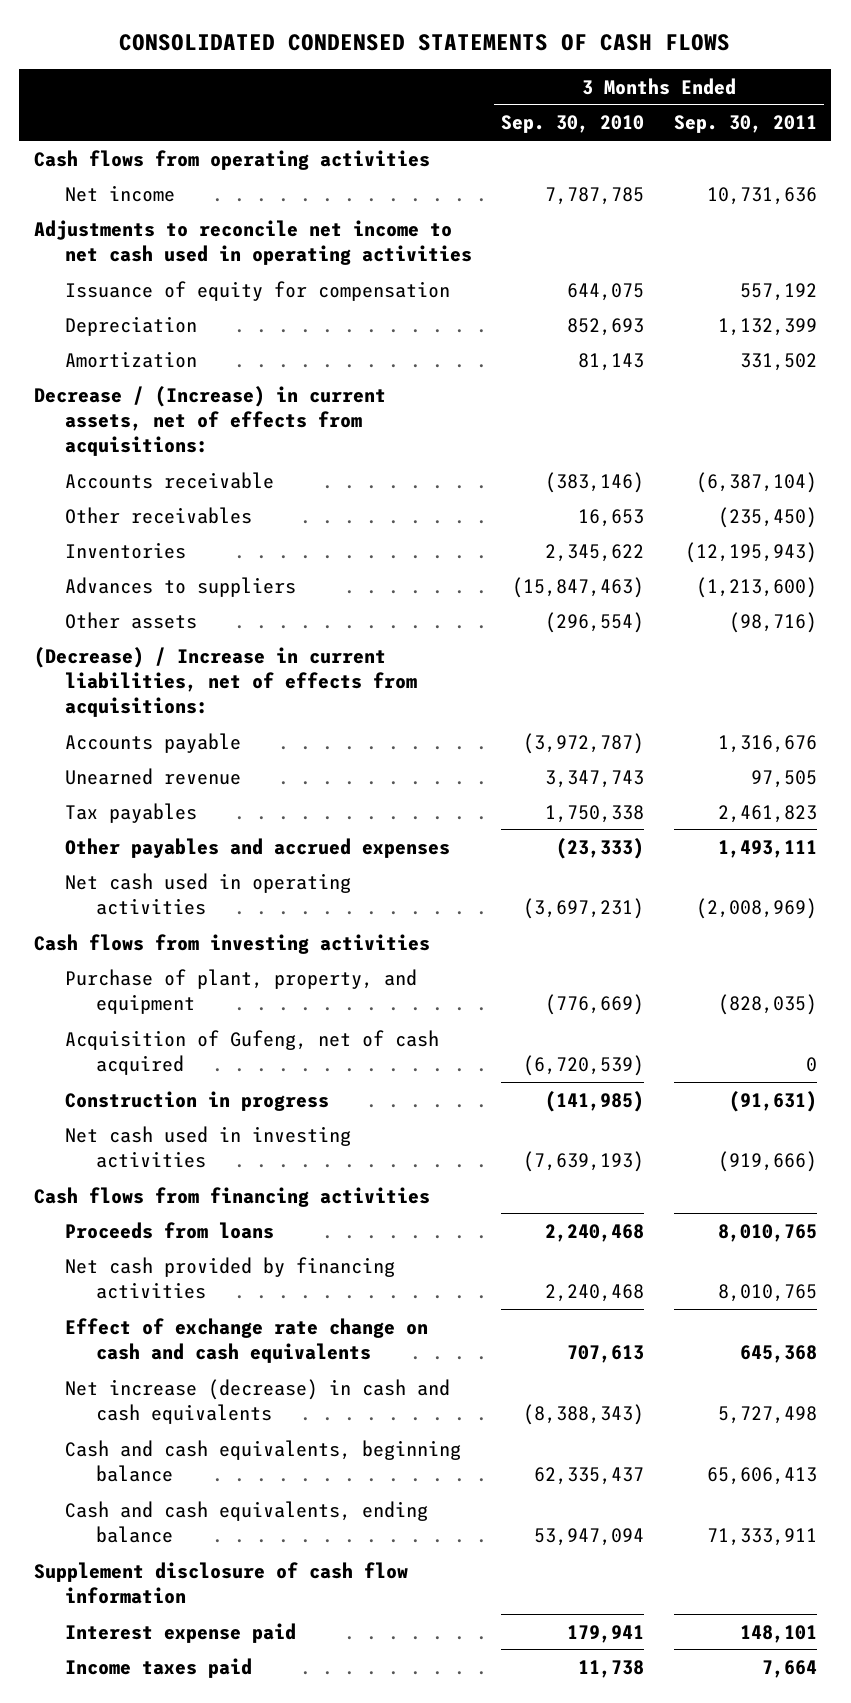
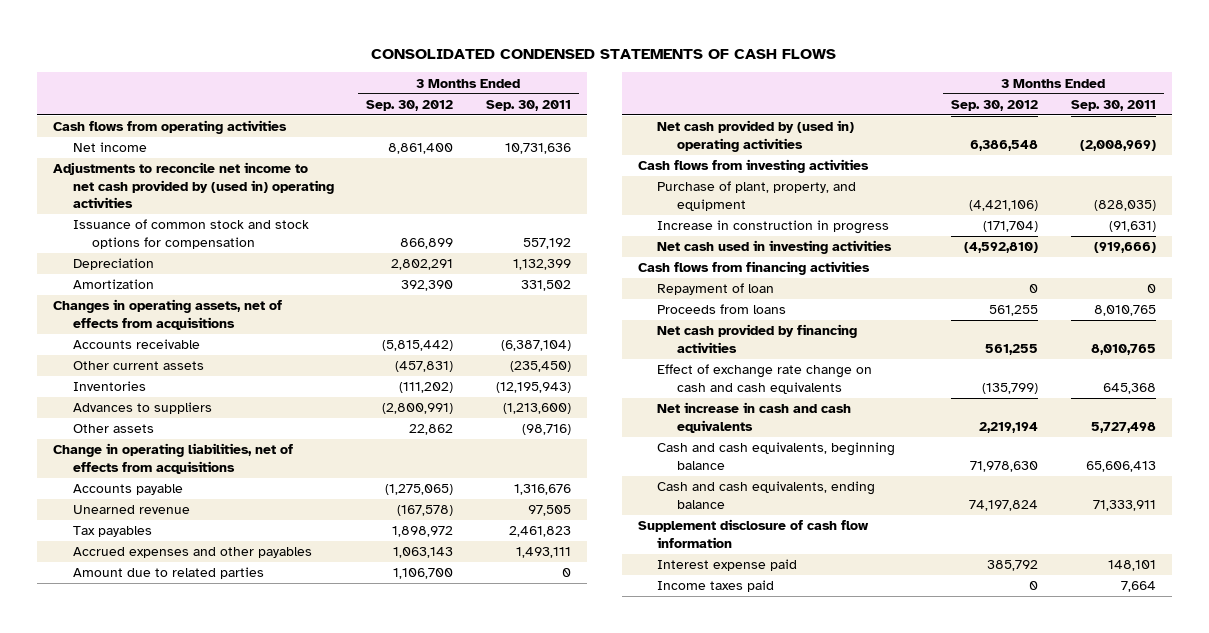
- | 3 Months Ended Sep. 30, 2010 | 3 Months Ended Sep. 30, 2011
+ | 3 Months Ended Sep. 30, 2012 | 3 Months Ended Sep. 30, 2011
- Adjustments to reconcile net income to net cash used in operating activities
- Issuance of equity for compensation | 644,075 | 557,192
+ Adjustments to reconcile net income to net cash provided by (used in) operating activities
+ Issuance of common stock and stock options for compensation | 866,899 | 557,192
- Decrease / (Increase) in current assets, net of effects from acquisitions:
+ Changes in operating assets, net of effects from acquisitions
- Other receivables | 16,653 | (235,450)
+ Other current assets | (457,831) | (235,450)
- (Decrease) / Increase in current liabilities, net of effects from acquisitions:
+ Change in operating liabilities, net of effects from acquisitions
- Other payables and accrued expenses | (23,333) | 1,493,111
- Net cash used in operating activities | (3,697,231) | (2,008,969)
+ Accrued expenses and other payables | 1,063,143 | 1,493,111
+ Amount due to related parties | 1,106,700 | 0
+ Net cash provided by (used in) operating activities | 6,386,548 | (2,008,969)
- Acquisition of Gufeng, net of cash acquired | (6,720,539) | 0
- Construction in progress | (141,985) | (91,631)
+ Increase in construction in progress | (171,704) | (91,631)
+ Repayment of loan | 0 | 0
- Net increase (decrease) in cash and cash equivalents | (8,388,343) | 5,727,498
+ Net increase in cash and cash equivalents | 2,219,194 | 5,727,498

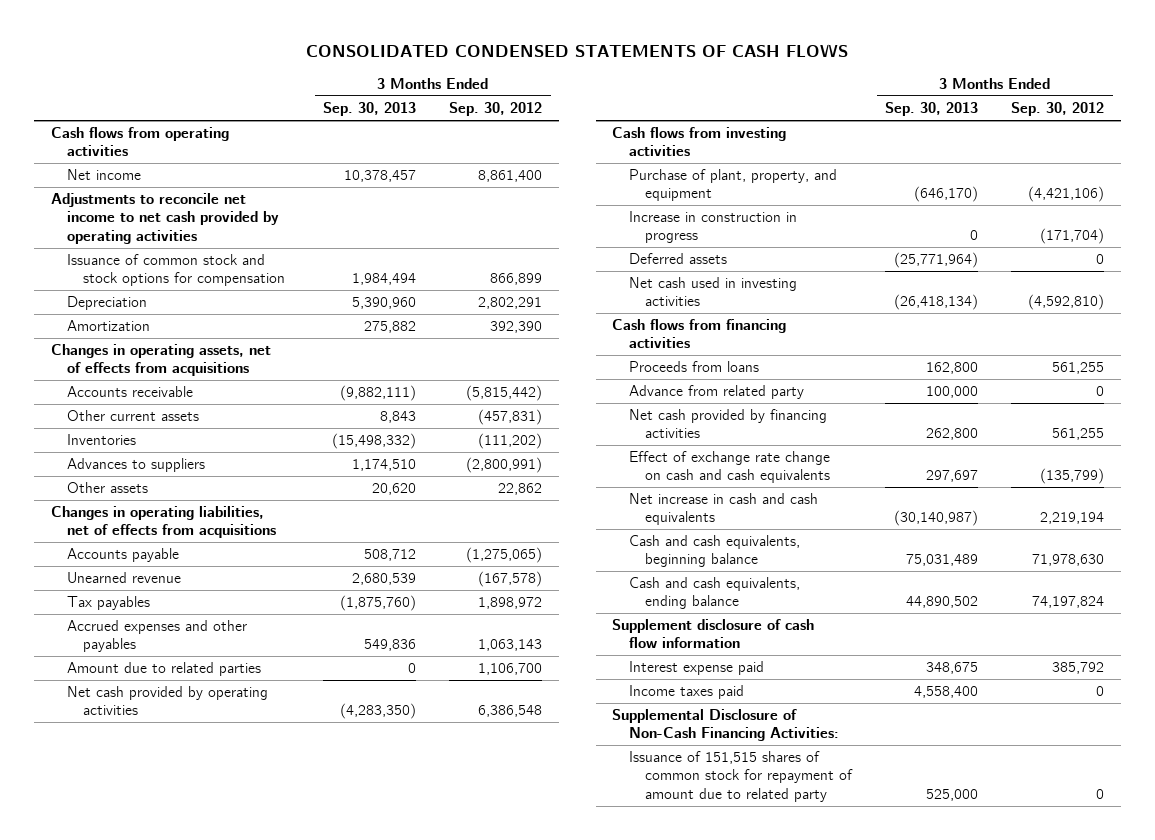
- | 3 Months Ended Sep. 30, 2012 | 3 Months Ended Sep. 30, 2011
+ | 3 Months Ended Sep. 30, 2013 | 3 Months Ended Sep. 30, 2012
- Adjustments to reconcile net income to net cash provided by (used in) operating activities
+ Adjustments to reconcile net income to net cash provided by operating activities
- Change in operating liabilities, net of effects from acquisitions
+ Changes in operating liabilities, net of effects from acquisitions
- Net cash provided by (used in) operating activities | 6,386,548 | (2,008,969)
+ Net cash provided by operating activities | (4,283,350) | 6,386,548
+ Deferred assets | (25,771,964) | 0
- Repayment of loan | 0 | 0
+ Advance from related party | 100,000 | 0
+ Supplemental Disclosure of Non-Cash Financing Activities:
+ Issuance of 151,515 shares of common stock for repayment of amount due to related party | 525,000 | 0

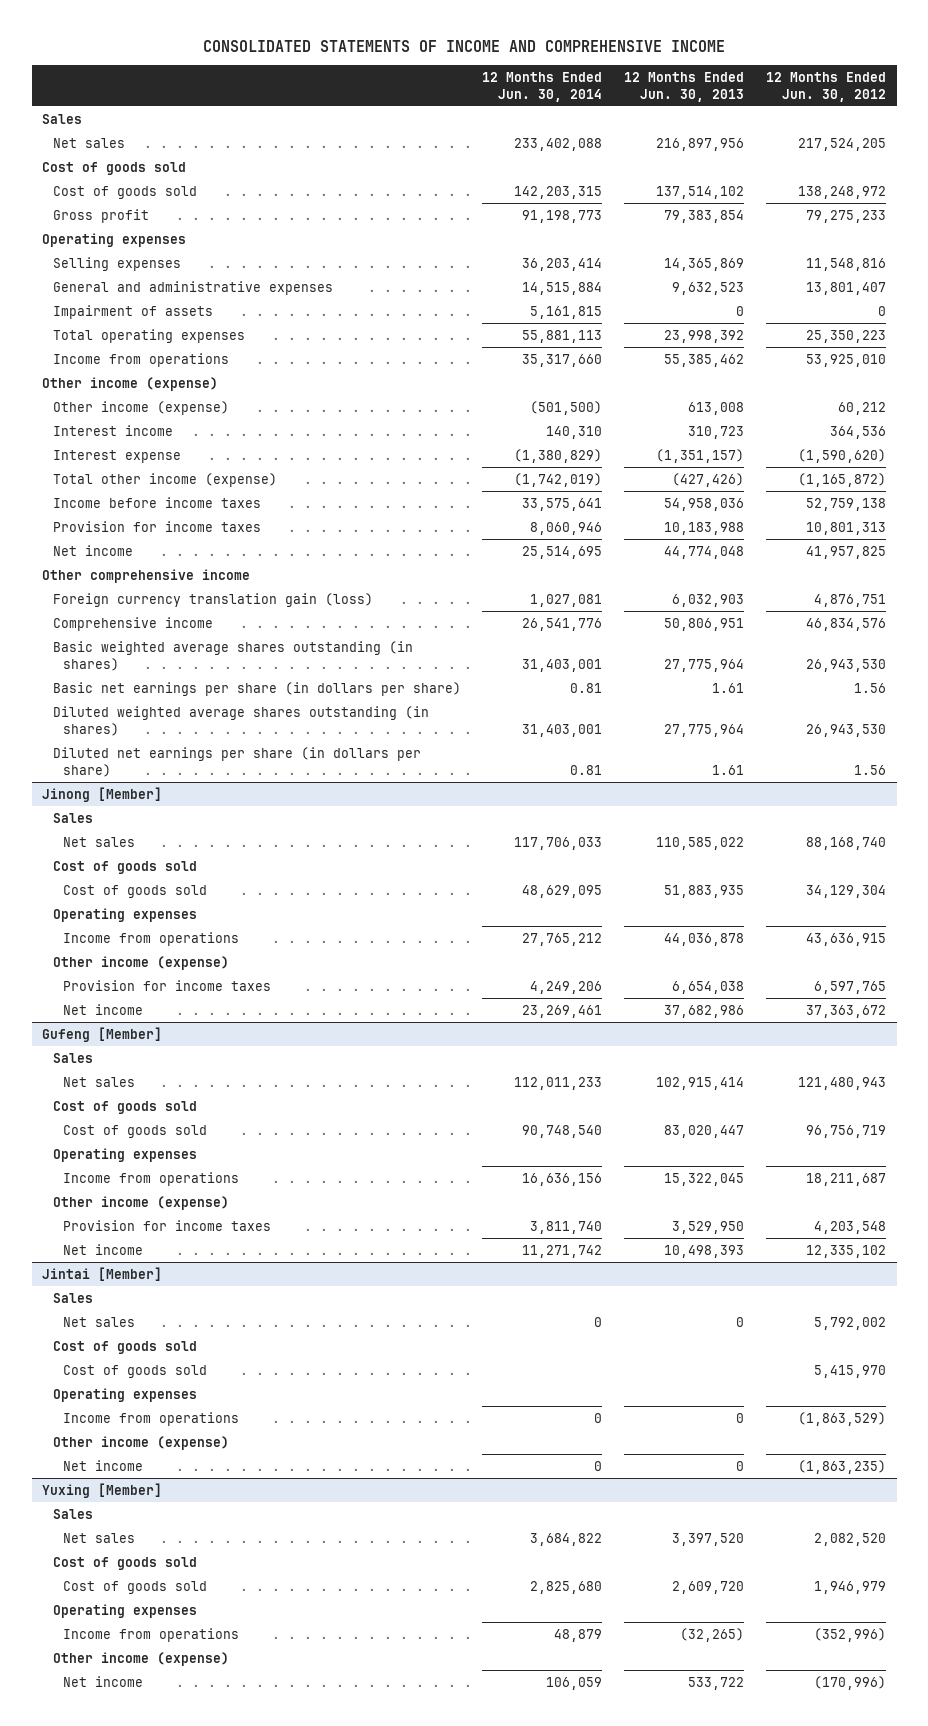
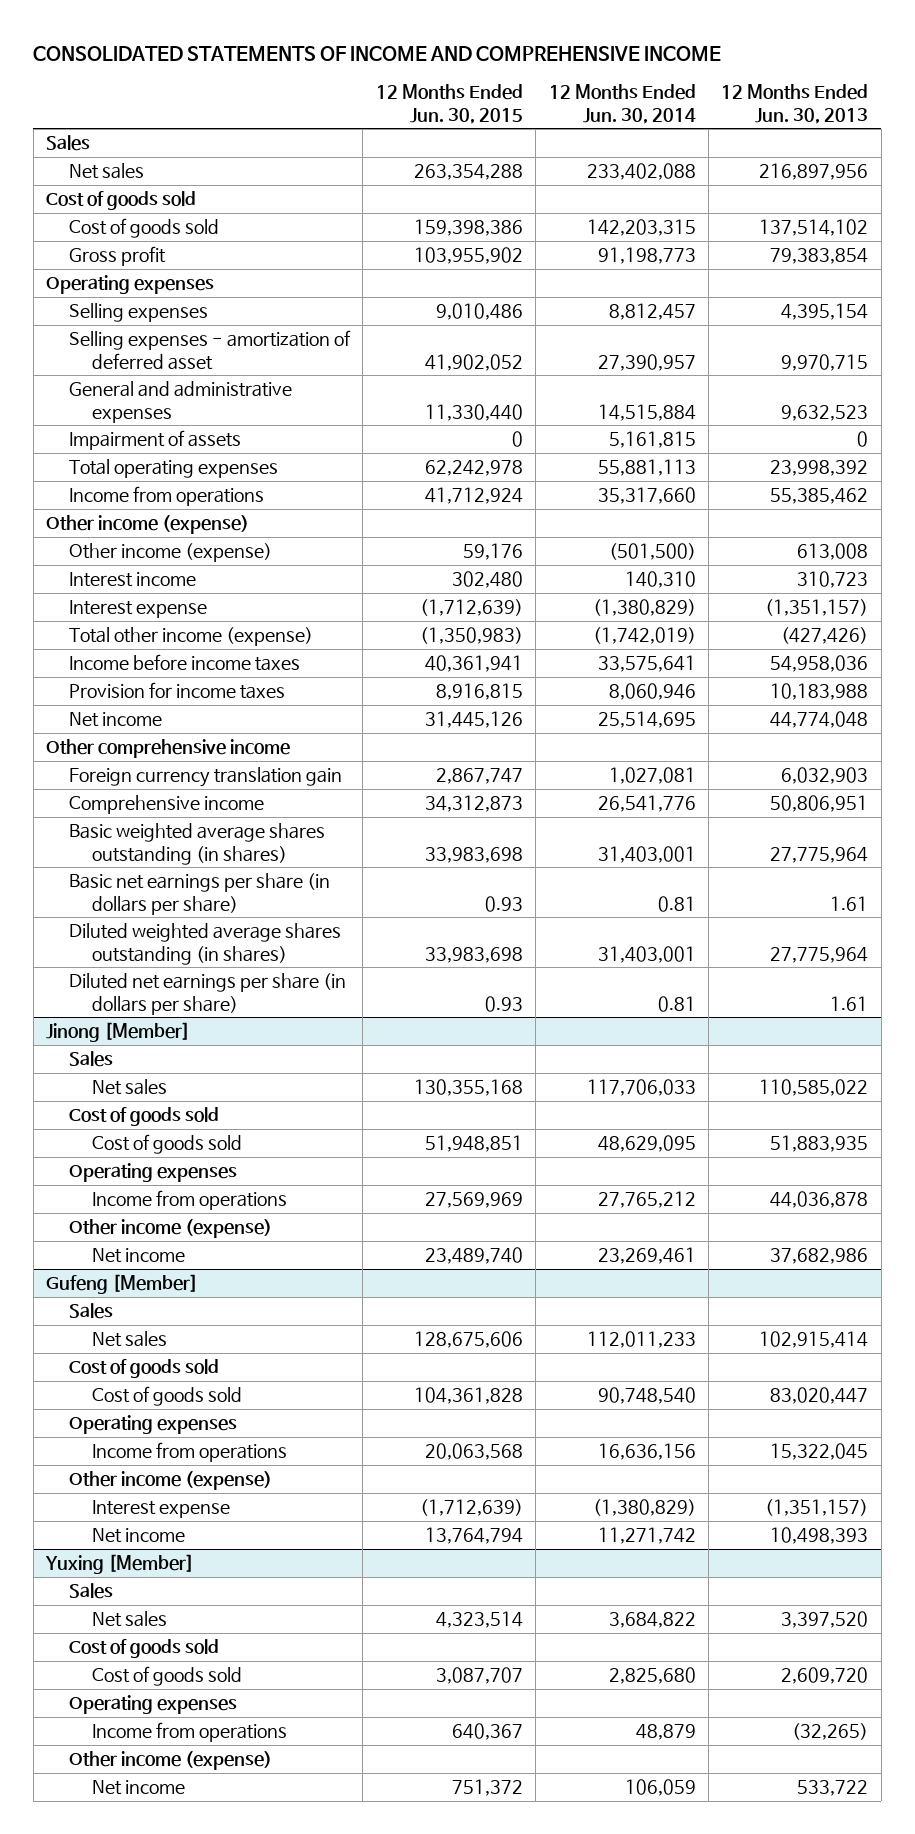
- | 12 Months Ended Jun. 30, 2014 | 12 Months Ended Jun. 30, 2013 | 12 Months Ended Jun. 30, 2012
+ | 12 Months Ended Jun. 30, 2015 | 12 Months Ended Jun. 30, 2014 | 12 Months Ended Jun. 30, 2013
- Selling expenses | 36,203,414 | 14,365,869 | 11,548,816
+ Selling expenses | 9,010,486 | 8,812,457 | 4,395,154
+ Selling expenses - amortization of deferred asset | 41,902,052 | 27,390,957 | 9,970,715
- Foreign currency translation gain (loss) | 1,027,081 | 6,032,903 | 4,876,751
+ Foreign currency translation gain | 2,867,747 | 1,027,081 | 6,032,903
@ Jinong [Member]
- Provision for income taxes | 4,249,206 | 6,654,038 | 6,597,765
@ Gufeng [Member]
- Provision for income taxes | 3,811,740 | 3,529,950 | 4,203,548
+ Interest expense | (1,712,639) | (1,380,829) | (1,351,157)
- Jintai [Member]
- Sales
- Net sales | 0 | 0 | 5,792,002
- Cost of goods sold
- Cost of goods sold | | | 5,415,970
- Operating expenses
- Income from operations | 0 | 0 | (1,863,529)
- Other income (expense)
- Net income | 0 | 0 | (1,863,235)

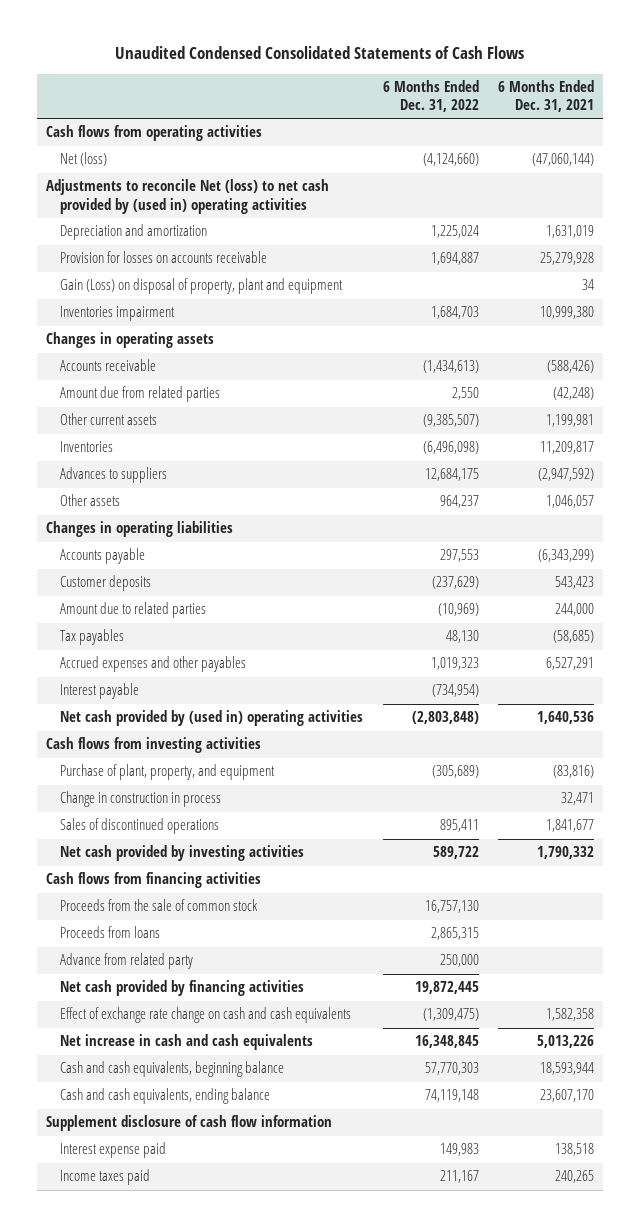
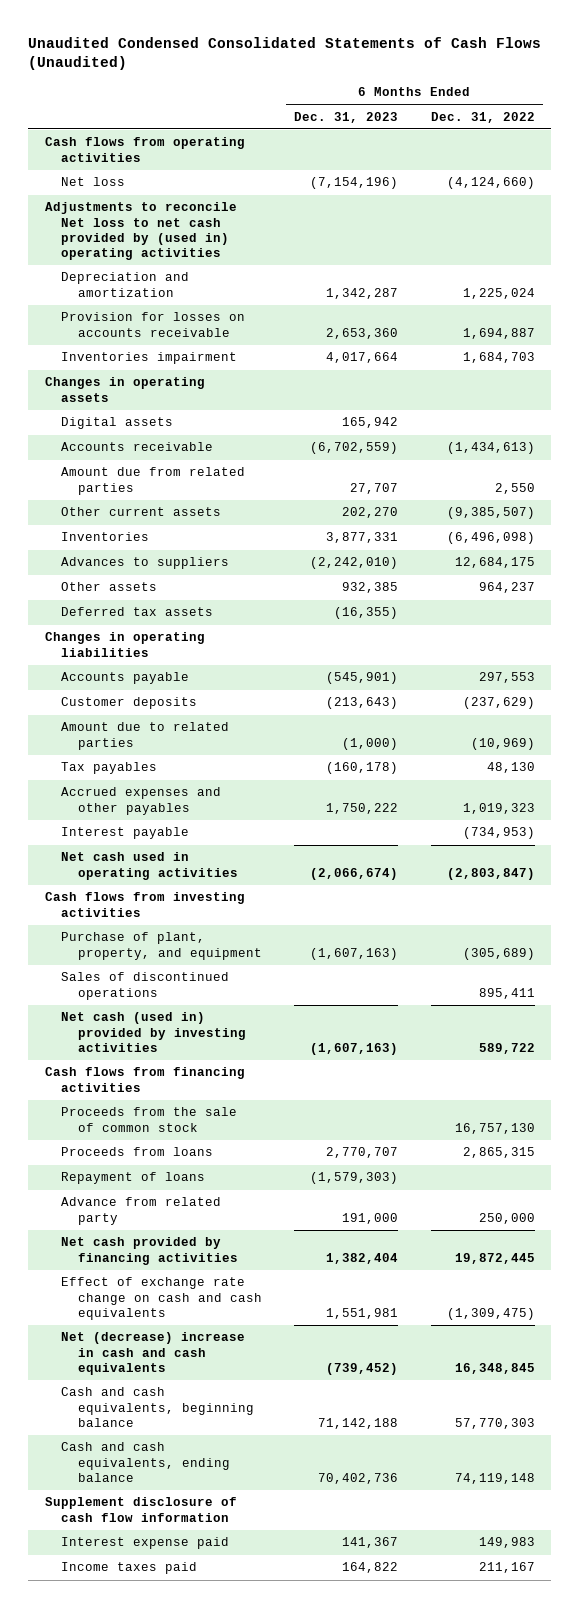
- Unaudited Condensed Consolidated Statements of Cash Flows
+ Unaudited Condensed Consolidated Statements of Cash Flows (Unaudited)
- | 6 Months Ended Dec. 31, 2022 | 6 Months Ended Dec. 31, 2021
+ | 6 Months Ended Dec. 31, 2023 | 6 Months Ended Dec. 31, 2022
- Net (loss) | (4,124,660) | (47,060,144)
- Adjustments to reconcile Net (loss) to net cash provided by (used in) operating activities
+ Net loss | (7,154,196) | (4,124,660)
+ Adjustments to reconcile Net loss to net cash provided by (used in) operating activities
- Gain (Loss) on disposal of property, plant and equipment | | 34
+ Digital assets | 165,942 |
+ Deferred tax assets | (16,355) |
- Interest payable | (734,954) |
- Net cash provided by (used in) operating activities | (2,803,848) | 1,640,536
+ Interest payable | | (734,953)
+ Net cash used in operating activities | (2,066,674) | (2,803,847)
- Change in construction in process | | 32,471
- Net cash provided by investing activities | 589,722 | 1,790,332
+ Net cash (used in) provided by investing activities | (1,607,163) | 589,722
+ Repayment of loans | (1,579,303) |
- Net increase in cash and cash equivalents | 16,348,845 | 5,013,226
+ Net (decrease) increase in cash and cash equivalents | (739,452) | 16,348,845

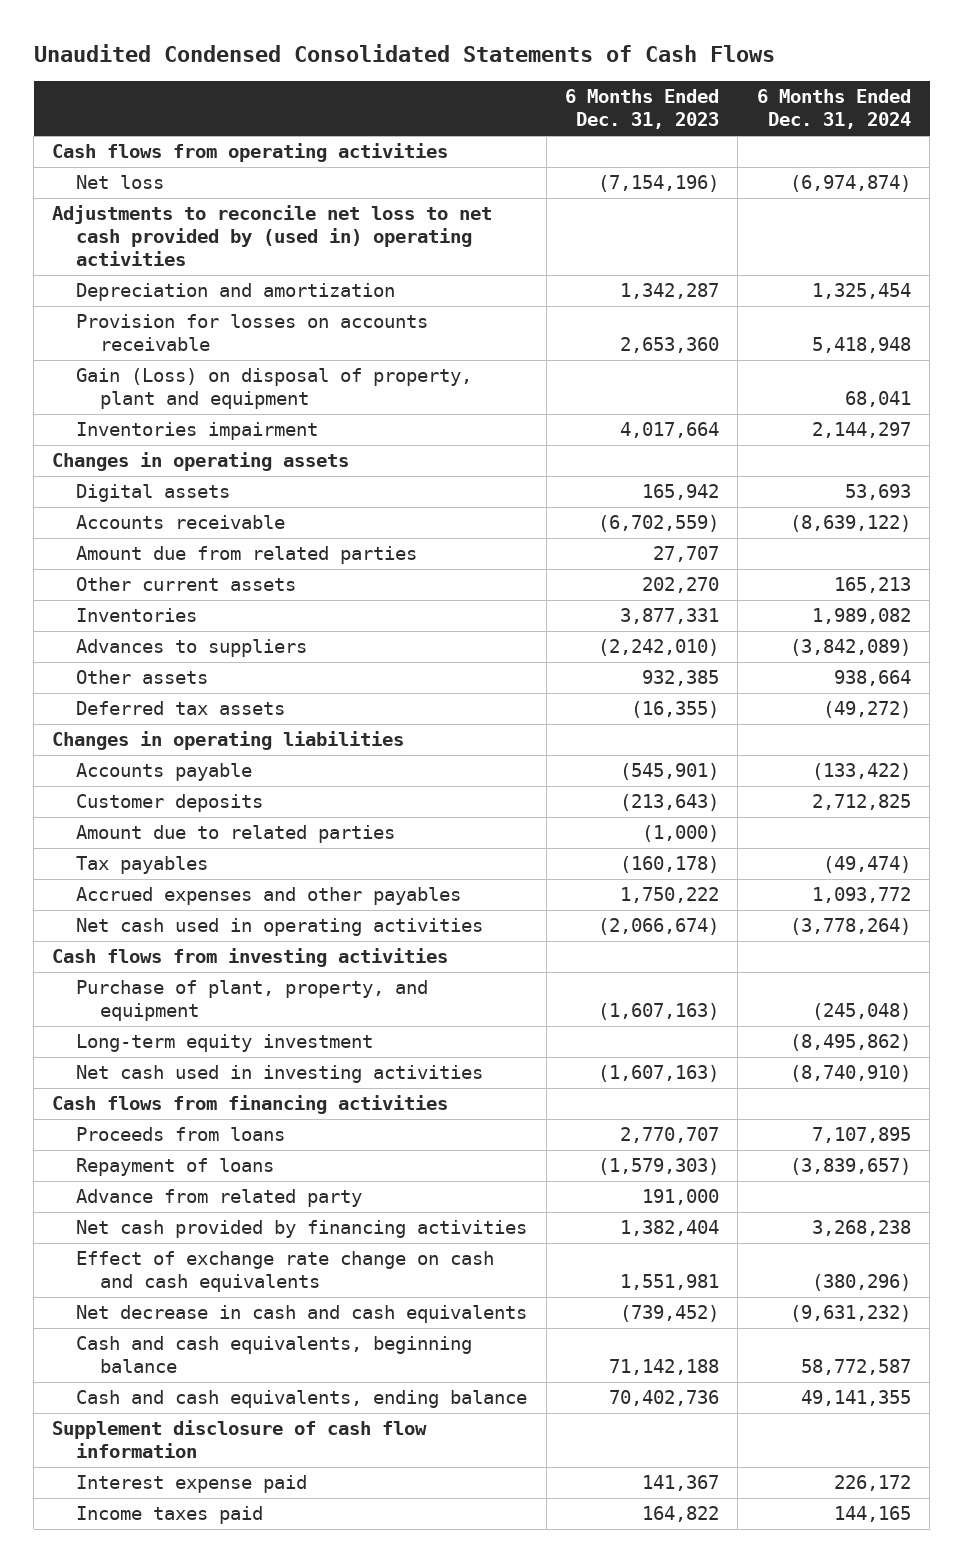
- Unaudited Condensed Consolidated Statements of Cash Flows (Unaudited)
+ Unaudited Condensed Consolidated Statements of Cash Flows
- | 6 Months Ended Dec. 31, 2023 | 6 Months Ended Dec. 31, 2022
+ | 6 Months Ended Dec. 31, 2023 | 6 Months Ended Dec. 31, 2024
- Adjustments to reconcile Net loss to net cash provided by (used in) operating activities
+ Adjustments to reconcile net loss to net cash provided by (used in) operating activities
+ Gain (Loss) on disposal of property, plant and equipment | | 68,041
- Interest payable | | (734,953)
- Sales of discontinued operations | | 895,411
- Net cash (used in) provided by investing activities | (1,607,163) | 589,722
+ Long-term equity investment | | (8,495,862)
+ Net cash used in investing activities | (1,607,163) | (8,740,910)
- Proceeds from the sale of common stock | | 16,757,130
- Net (decrease) increase in cash and cash equivalents | (739,452) | 16,348,845
+ Net decrease in cash and cash equivalents | (739,452) | (9,631,232)

